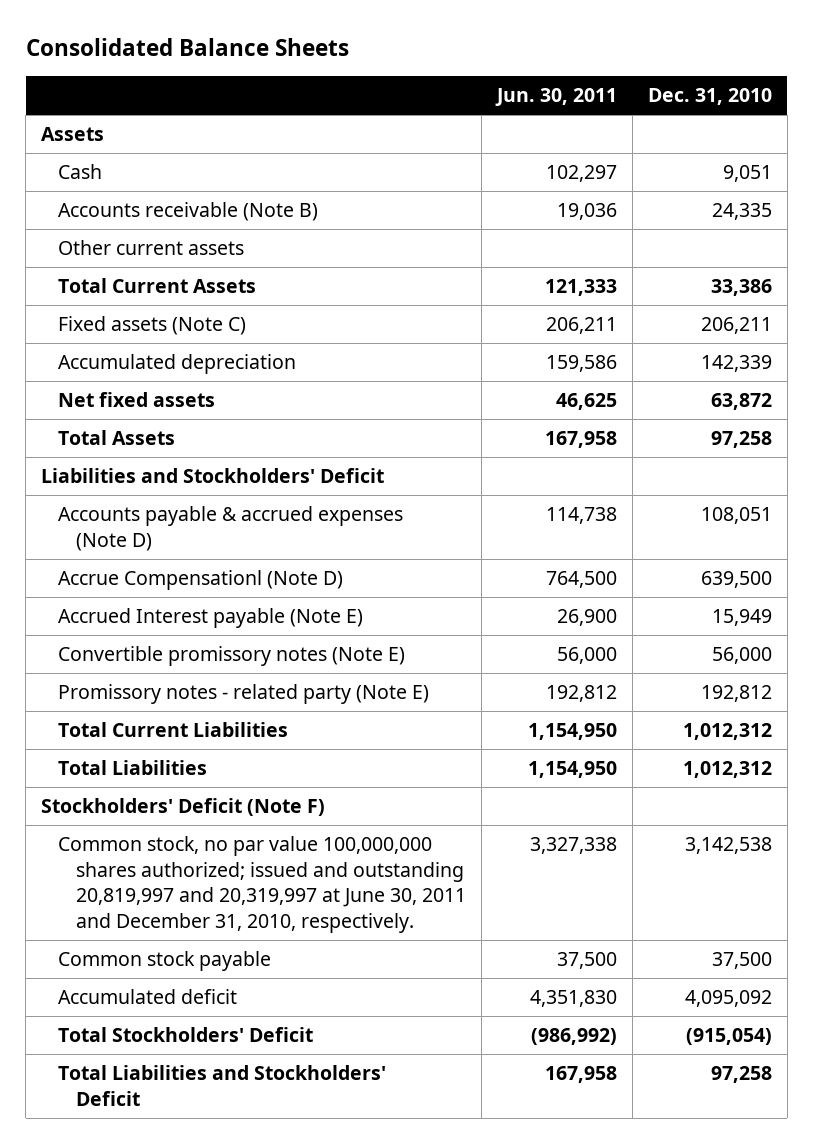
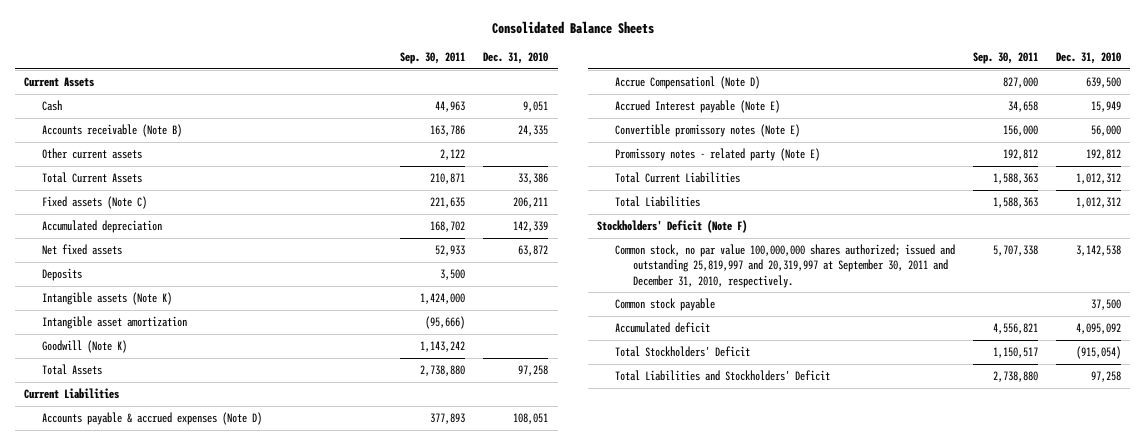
- | Jun. 30, 2011 | Dec. 31, 2010
+ | Sep. 30, 2011 | Dec. 31, 2010
- Assets
+ Current Assets
+ Deposits | 3,500 |
+ Intangible assets (Note K) | 1,424,000 |
+ Intangible asset amortization | (95,666) |
+ Goodwill (Note K) | 1,143,242 |
- Liabilities and Stockholders' Deficit
+ Current Liabilities
- Common stock, no par value 100,000,000 shares authorized; issued and outstanding 20,819,997 and 20,319,997 at June 30, 2011 and December 31, 2010, respectively. | 3,327,338 | 3,142,538
+ Common stock, no par value 100,000,000 shares authorized; issued and outstanding 25,819,997 and 20,319,997 at September 30, 2011 and December 31, 2010, respectively. | 5,707,338 | 3,142,538

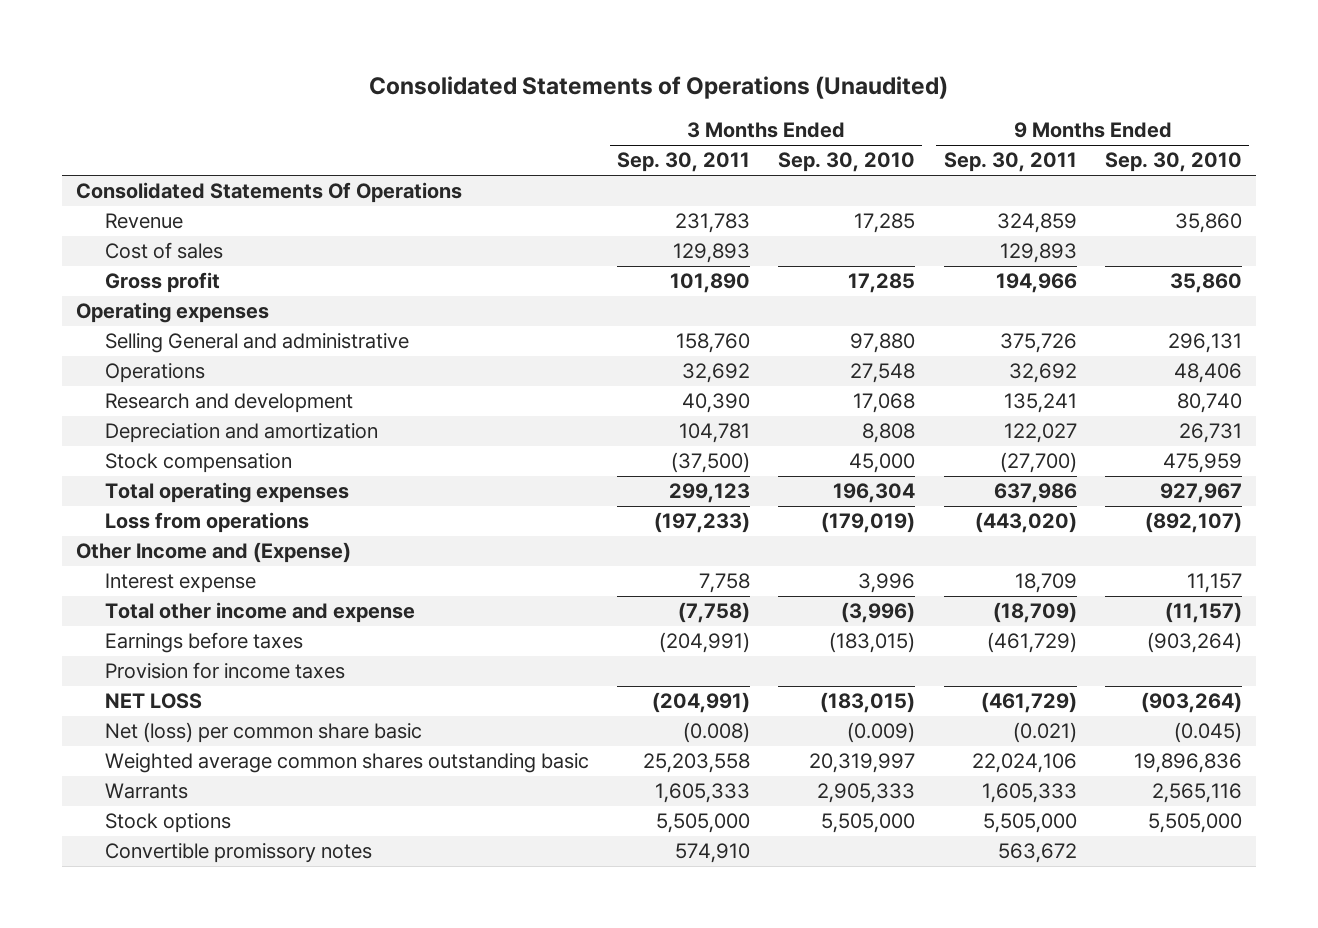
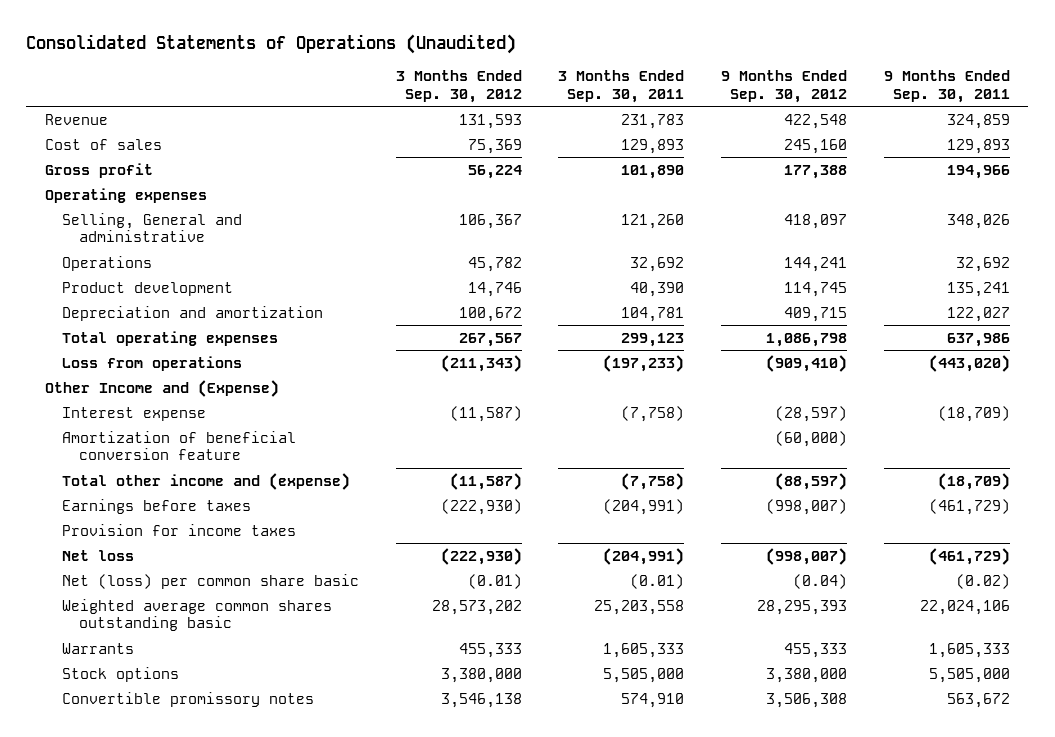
- | 3 Months Ended Sep. 30, 2011 | 3 Months Ended Sep. 30, 2010 | 9 Months Ended Sep. 30, 2011 | 9 Months Ended Sep. 30, 2010
+ | 3 Months Ended Sep. 30, 2012 | 3 Months Ended Sep. 30, 2011 | 9 Months Ended Sep. 30, 2012 | 9 Months Ended Sep. 30, 2011
- Consolidated Statements Of Operations
- Selling General and administrative | 158,760 | 97,880 | 375,726 | 296,131
+ Selling, General and administrative | 106,367 | 121,260 | 418,097 | 348,026
- Research and development | 40,390 | 17,068 | 135,241 | 80,740
+ Product development | 14,746 | 40,390 | 114,745 | 135,241
- Stock compensation | (37,500) | 45,000 | (27,700) | 475,959
- Interest expense | 7,758 | 3,996 | 18,709 | 11,157
- Total other income and expense | (7,758) | (3,996) | (18,709) | (11,157)
+ Interest expense | (11,587) | (7,758) | (28,597) | (18,709)
+ Amortization of beneficial conversion feature | | | (60,000) |
+ Total other income and (expense) | (11,587) | (7,758) | (88,597) | (18,709)
- NET LOSS | (204,991) | (183,015) | (461,729) | (903,264)
- Net (loss) per common share basic | (0.008) | (0.009) | (0.021) | (0.045)
+ Net loss | (222,930) | (204,991) | (998,007) | (461,729)
+ Net (loss) per common share basic | (0.01) | (0.01) | (0.04) | (0.02)

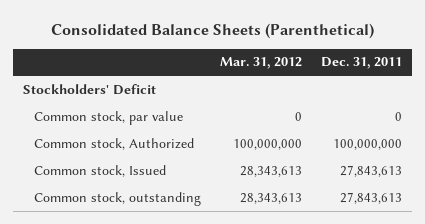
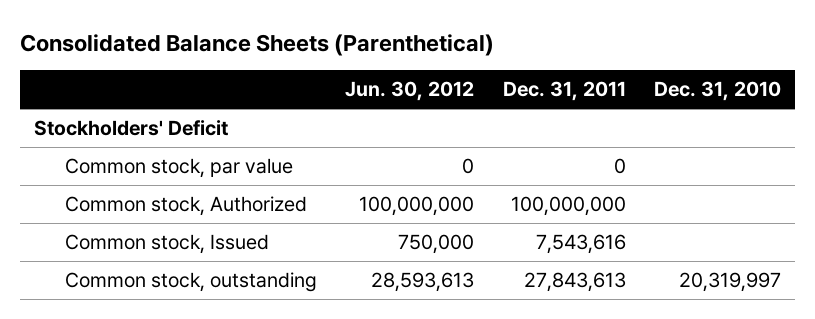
- | Mar. 31, 2012 | Dec. 31, 2011
+ | Jun. 30, 2012 | Dec. 31, 2011 | Dec. 31, 2010
- Common stock, Issued | 28,343,613 | 27,843,613
+ Common stock, Issued | 750,000 | 7,543,616 |

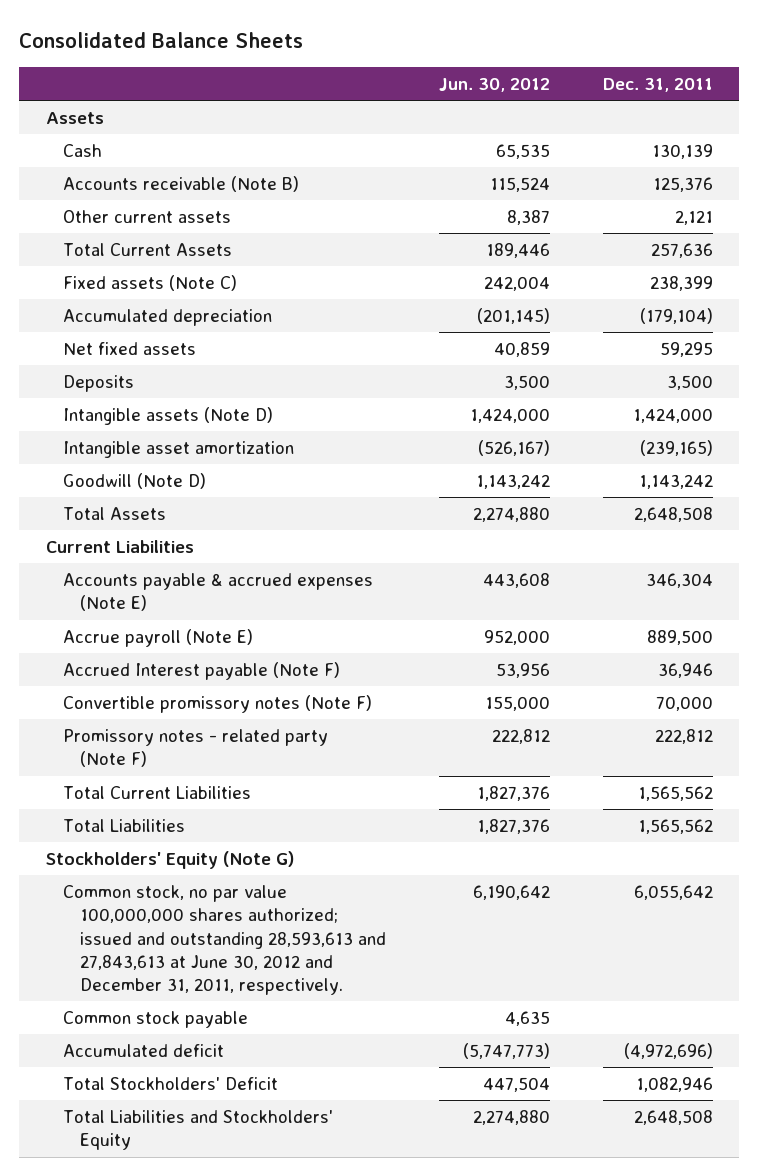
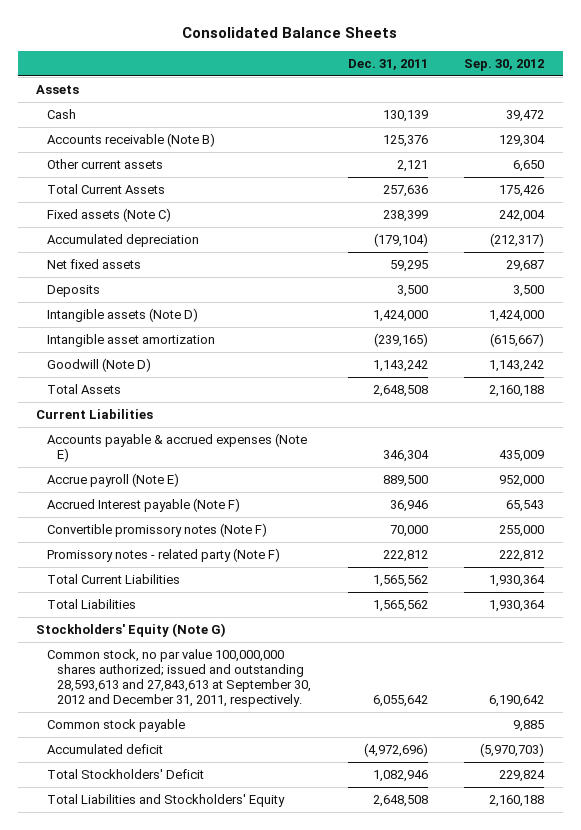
- | Jun. 30, 2012 | Dec. 31, 2011
+ | Dec. 31, 2011 | Sep. 30, 2012
- Common stock, no par value 100,000,000 shares authorized; issued and outstanding 28,593,613 and 27,843,613 at June 30, 2012 and December 31, 2011, respectively. | 6,190,642 | 6,055,642
+ Common stock, no par value 100,000,000 shares authorized; issued and outstanding 28,593,613 and 27,843,613 at September 30, 2012 and December 31, 2011, respectively. | 6,055,642 | 6,190,642

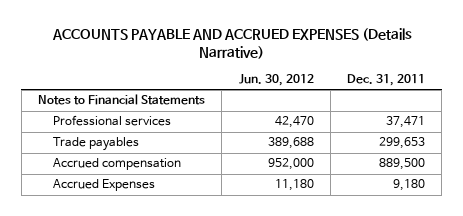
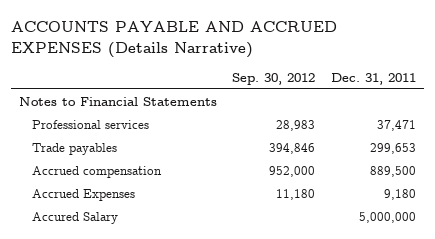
- | Jun. 30, 2012 | Dec. 31, 2011
+ | Sep. 30, 2012 | Dec. 31, 2011
+ Accured Salary | | 5,000,000

